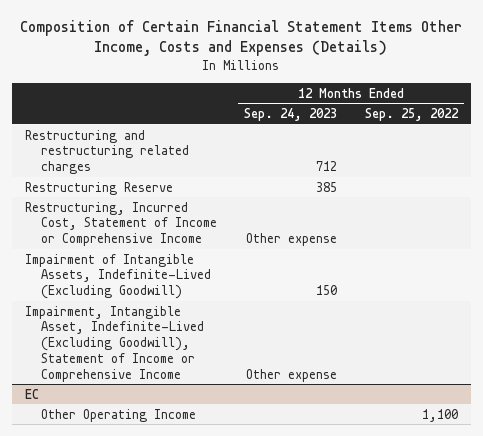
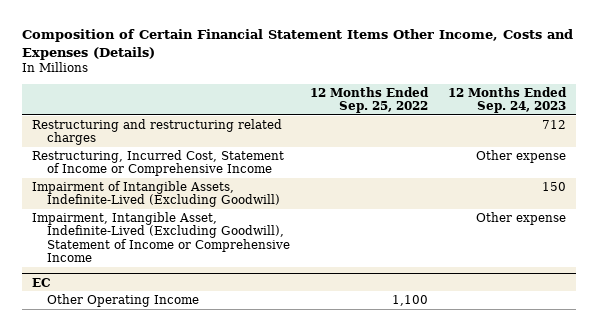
- | 12 Months Ended Sep. 24, 2023 | 12 Months Ended Sep. 25, 2022
+ | 12 Months Ended Sep. 25, 2022 | 12 Months Ended Sep. 24, 2023
- Restructuring Reserve | 385 |

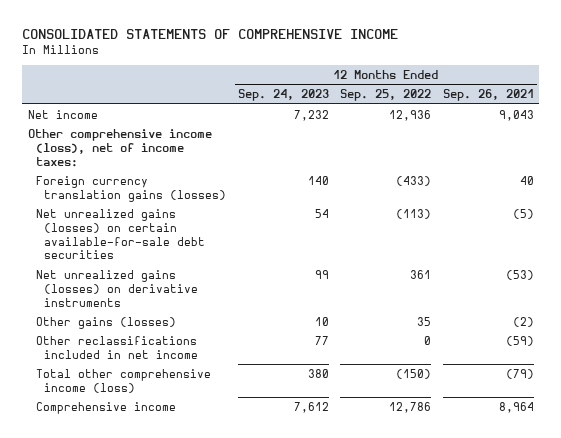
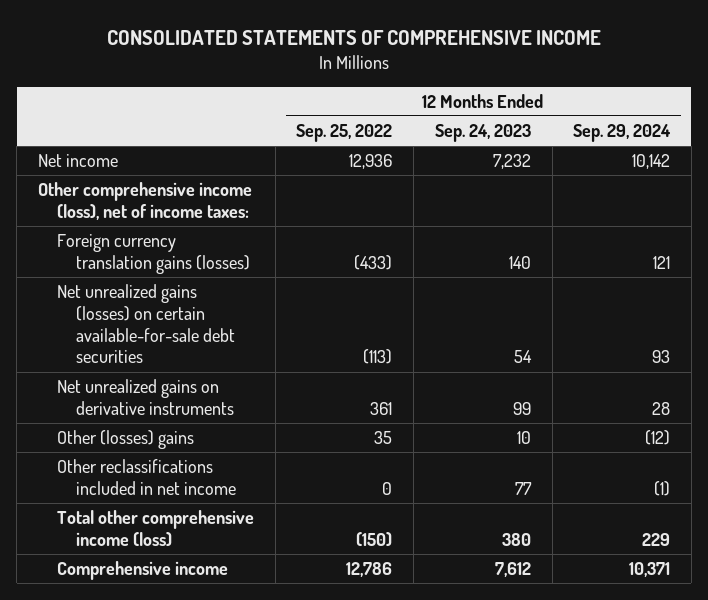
- | 12 Months Ended Sep. 24, 2023 | 12 Months Ended Sep. 25, 2022 | 12 Months Ended Sep. 26, 2021
+ | 12 Months Ended Sep. 25, 2022 | 12 Months Ended Sep. 24, 2023 | 12 Months Ended Sep. 29, 2024
- Net unrealized gains (losses) on derivative instruments | 99 | 361 | (53)
- Other gains (losses) | 10 | 35 | (2)
+ Net unrealized gains on derivative instruments | 361 | 99 | 28
+ Other (losses) gains | 35 | 10 | (12)

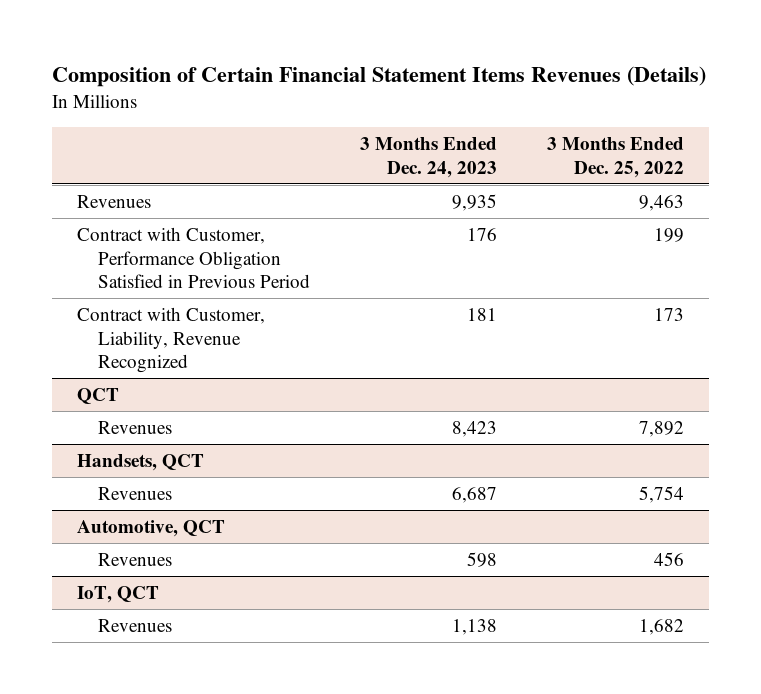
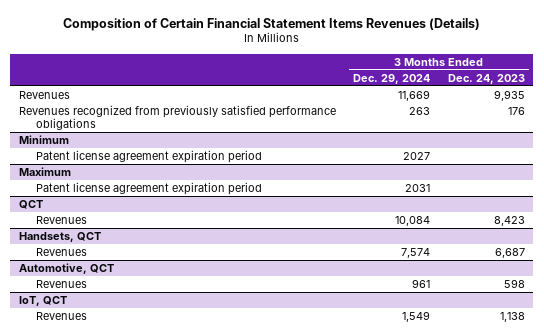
- | 3 Months Ended Dec. 24, 2023 | 3 Months Ended Dec. 25, 2022
+ | 3 Months Ended Dec. 29, 2024 | 3 Months Ended Dec. 24, 2023
- Contract with Customer, Performance Obligation Satisfied in Previous Period | 176 | 199
- Contract with Customer, Liability, Revenue Recognized | 181 | 173
+ Revenues recognized from previously satisfied performance obligations | 263 | 176
+ Minimum
+ Patent license agreement expiration period | 2027 |
+ Maximum
+ Patent license agreement expiration period | 2031 |

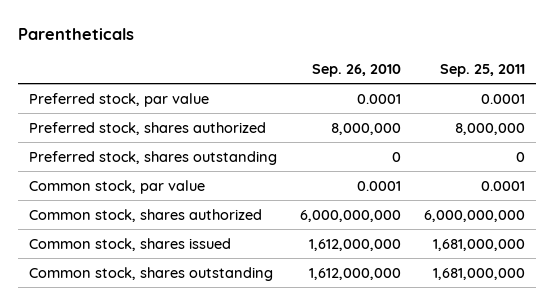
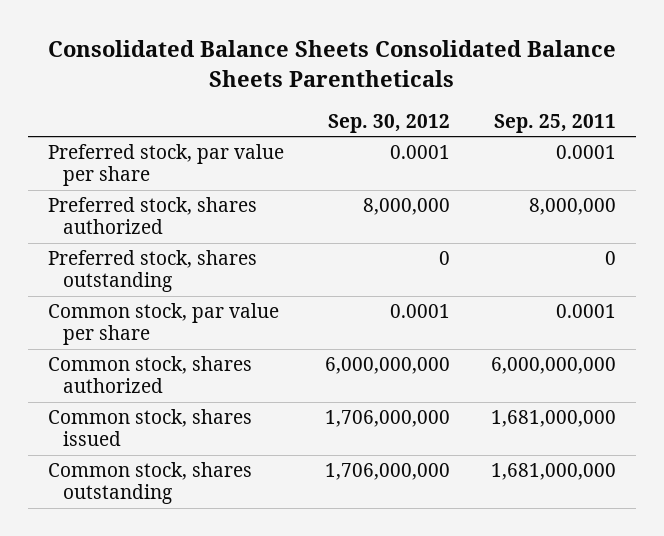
- Parentheticals
+ Consolidated Balance Sheets Consolidated Balance Sheets Parentheticals
- | Sep. 26, 2010 | Sep. 25, 2011
+ | Sep. 30, 2012 | Sep. 25, 2011
- Preferred stock, par value | 0.0001 | 0.0001
+ Preferred stock, par value per share | 0.0001 | 0.0001
- Common stock, par value | 0.0001 | 0.0001
+ Common stock, par value per share | 0.0001 | 0.0001

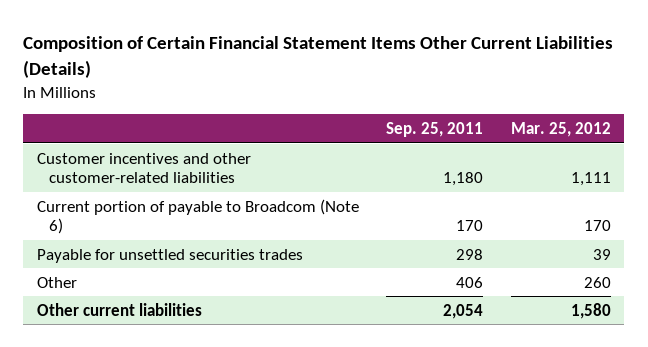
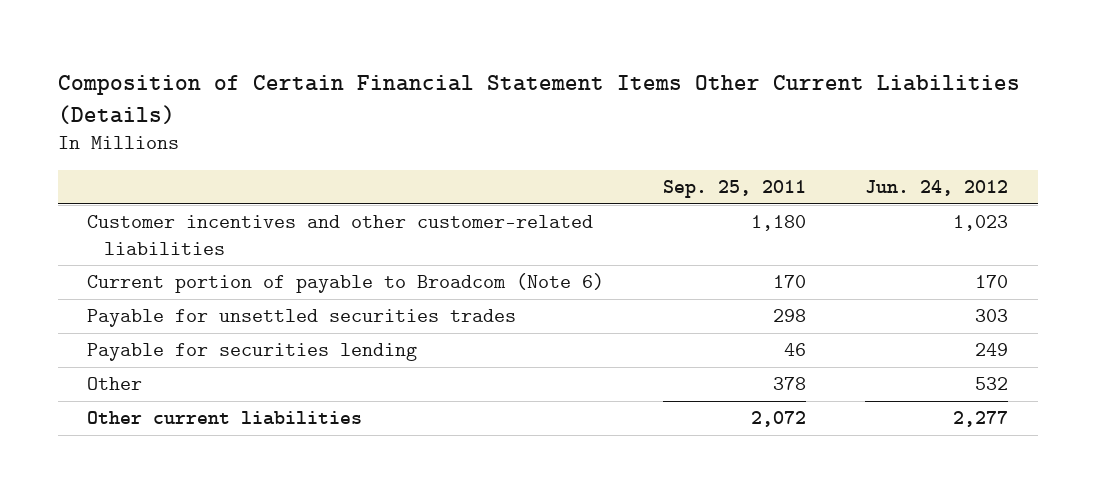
- | Sep. 25, 2011 | Mar. 25, 2012
+ | Sep. 25, 2011 | Jun. 24, 2012
- Other | 406 | 260
- Other current liabilities | 2,054 | 1,580
+ Payable for securities lending | 46 | 249
+ Other | 378 | 532
+ Other current liabilities | 2,072 | 2,277

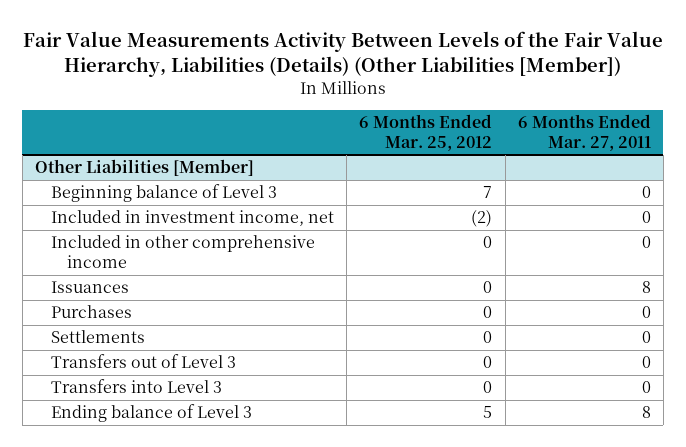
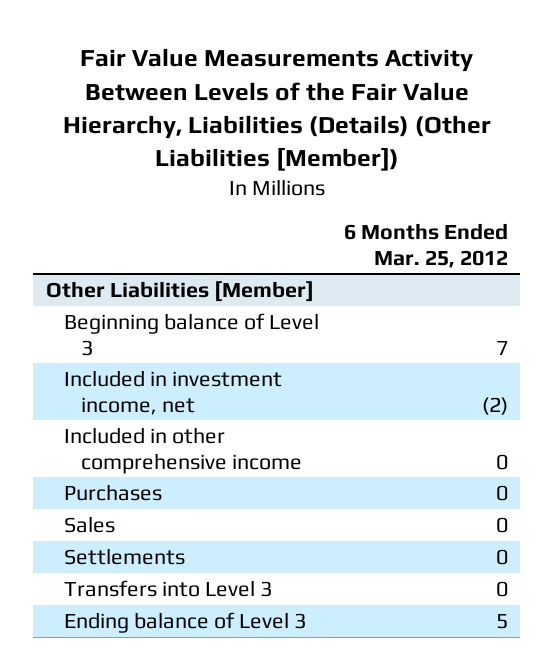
- | 6 Months Ended Mar. 25, 2012 | 6 Months Ended Mar. 27, 2011
+ | 6 Months Ended Mar. 25, 2012
@ Other Liabilities [Member]
- Issuances | 0 | 8
+ Sales | 0
- Transfers out of Level 3 | 0 | 0

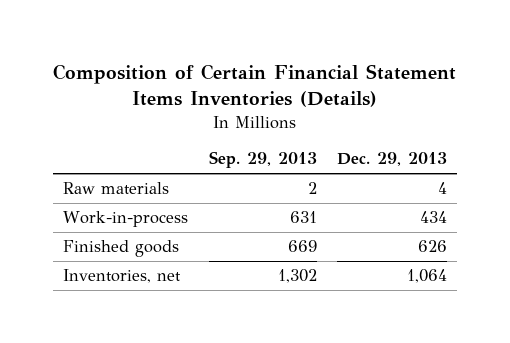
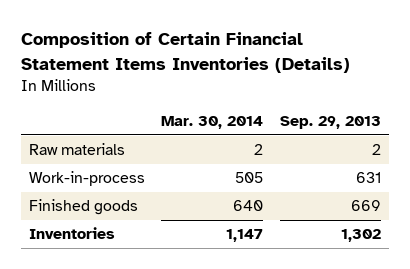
- | Sep. 29, 2013 | Dec. 29, 2013
+ | Mar. 30, 2014 | Sep. 29, 2013
- Inventories, net | 1,302 | 1,064
+ Inventories | 1,147 | 1,302

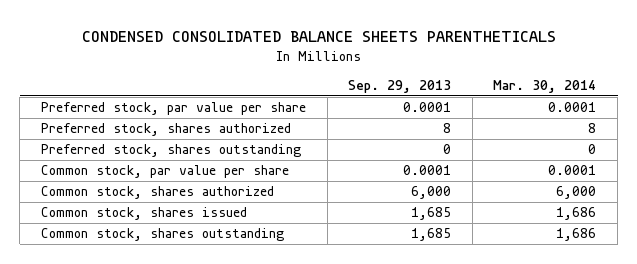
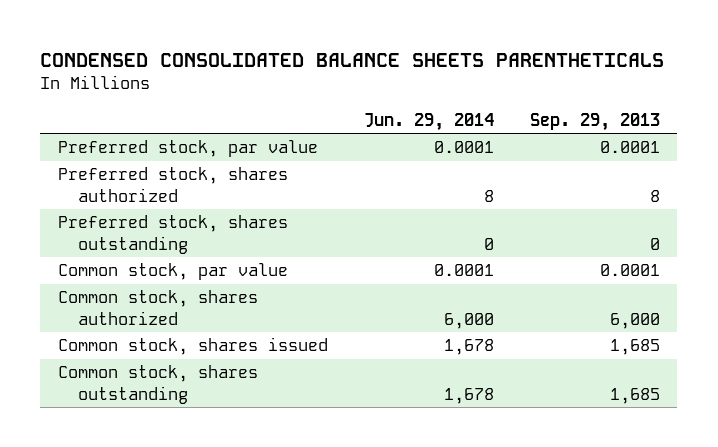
- | Sep. 29, 2013 | Mar. 30, 2014
+ | Jun. 29, 2014 | Sep. 29, 2013
- Preferred stock, par value per share | 0.0001 | 0.0001
+ Preferred stock, par value | 0.0001 | 0.0001
- Common stock, par value per share | 0.0001 | 0.0001
+ Common stock, par value | 0.0001 | 0.0001

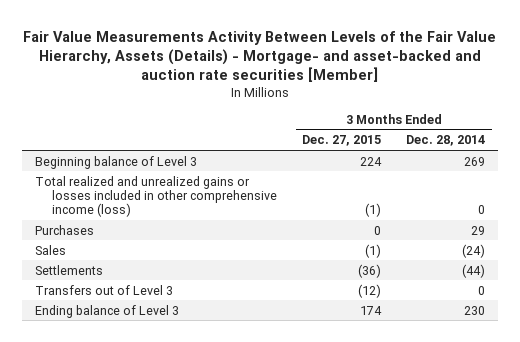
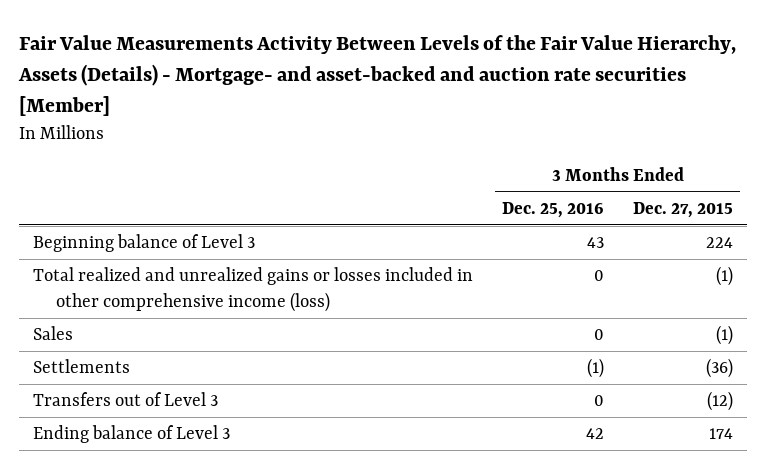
- | 3 Months Ended Dec. 27, 2015 | 3 Months Ended Dec. 28, 2014
+ | 3 Months Ended Dec. 25, 2016 | 3 Months Ended Dec. 27, 2015
- Purchases | 0 | 29

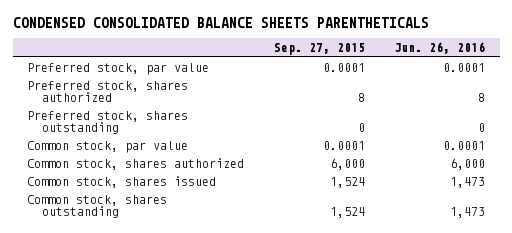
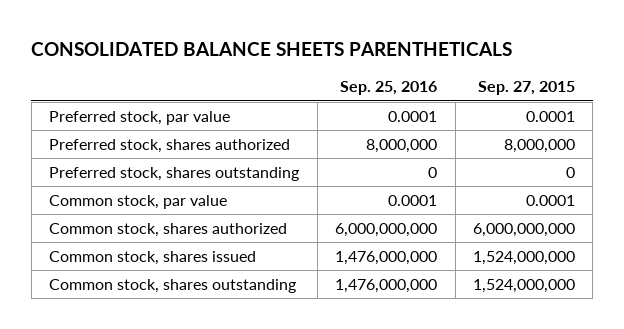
- CONDENSED CONSOLIDATED BALANCE SHEETS PARENTHETICALS
+ CONSOLIDATED BALANCE SHEETS PARENTHETICALS
- | Sep. 27, 2015 | Jun. 26, 2016
+ | Sep. 25, 2016 | Sep. 27, 2015
- Preferred stock, shares authorized | 8 | 8
+ Preferred stock, shares authorized | 8,000,000 | 8,000,000
- Common stock, shares authorized | 6,000 | 6,000
- Common stock, shares issued | 1,524 | 1,473
- Common stock, shares outstanding | 1,524 | 1,473
+ Common stock, shares authorized | 6,000,000,000 | 6,000,000,000
+ Common stock, shares issued | 1,476,000,000 | 1,524,000,000
+ Common stock, shares outstanding | 1,476,000,000 | 1,524,000,000

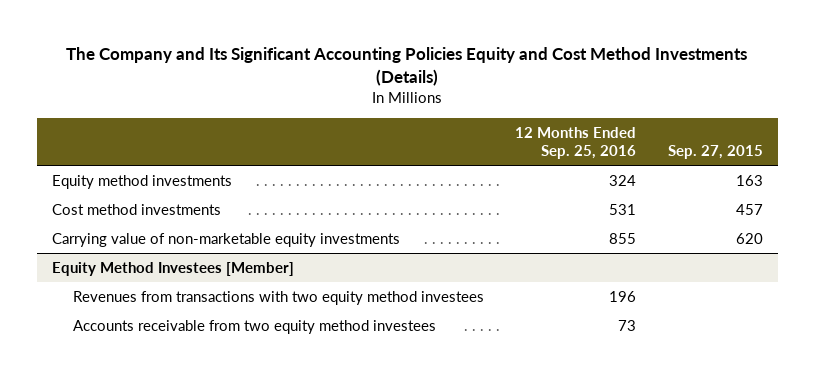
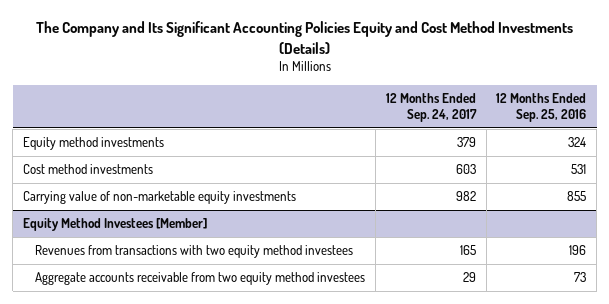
- | 12 Months Ended Sep. 25, 2016 | Sep. 27, 2015
+ | 12 Months Ended Sep. 24, 2017 | 12 Months Ended Sep. 25, 2016
@ Equity Method Investees [Member]
- Accounts receivable from two equity method investees | 73 |
+ Aggregate accounts receivable from two equity method investees | 29 | 73

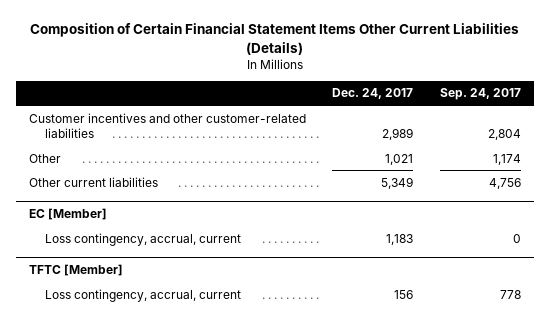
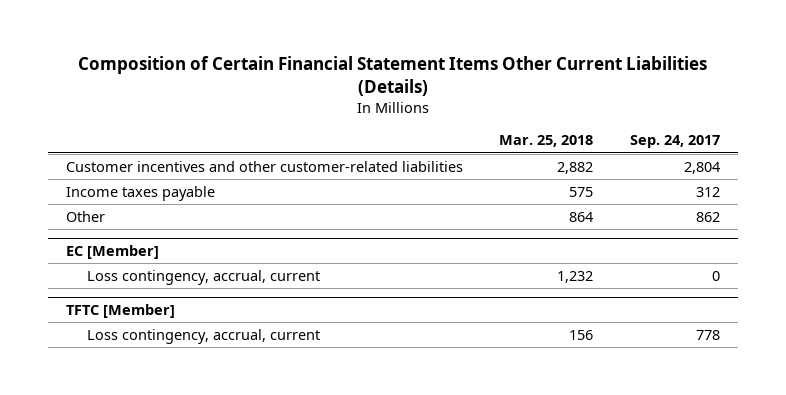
- | Dec. 24, 2017 | Sep. 24, 2017
+ | Mar. 25, 2018 | Sep. 24, 2017
- Other | 1,021 | 1,174
- Other current liabilities | 5,349 | 4,756
+ Income taxes payable | 575 | 312
+ Other | 864 | 862

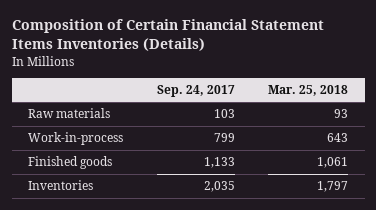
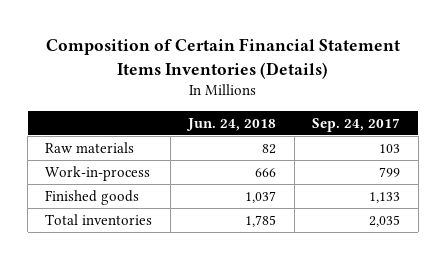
- | Sep. 24, 2017 | Mar. 25, 2018
+ | Jun. 24, 2018 | Sep. 24, 2017
- Inventories | 2,035 | 1,797
+ Total inventories | 1,785 | 2,035

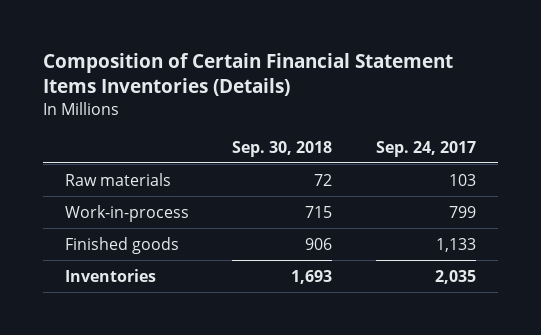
- | Jun. 24, 2018 | Sep. 24, 2017
+ | Sep. 30, 2018 | Sep. 24, 2017
- Total inventories | 1,785 | 2,035
+ Inventories | 1,693 | 2,035

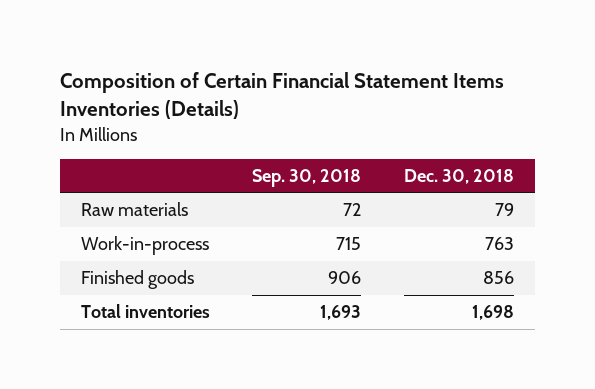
- | Sep. 30, 2018 | Sep. 24, 2017
+ | Sep. 30, 2018 | Dec. 30, 2018
- Inventories | 1,693 | 2,035
+ Total inventories | 1,693 | 1,698

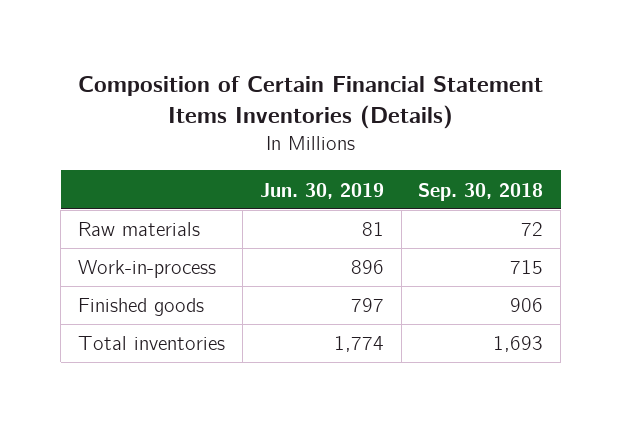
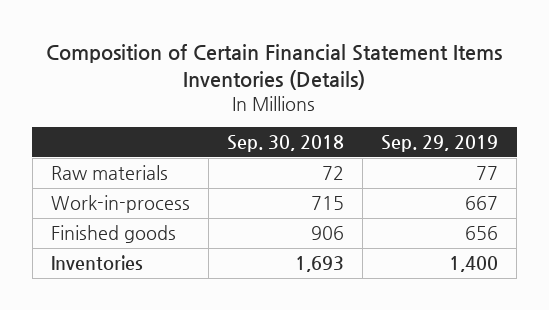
- | Jun. 30, 2019 | Sep. 30, 2018
+ | Sep. 30, 2018 | Sep. 29, 2019
- Total inventories | 1,774 | 1,693
+ Inventories | 1,693 | 1,400

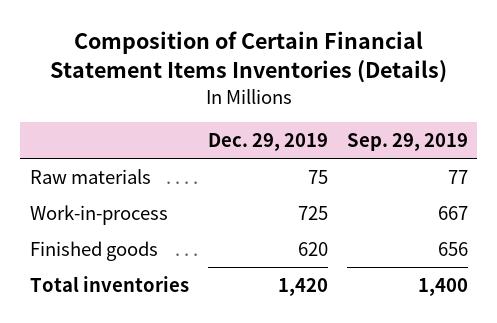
- | Sep. 30, 2018 | Sep. 29, 2019
+ | Dec. 29, 2019 | Sep. 29, 2019
- Inventories | 1,693 | 1,400
+ Total inventories | 1,420 | 1,400

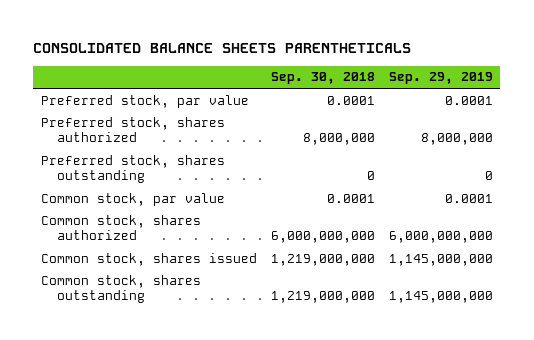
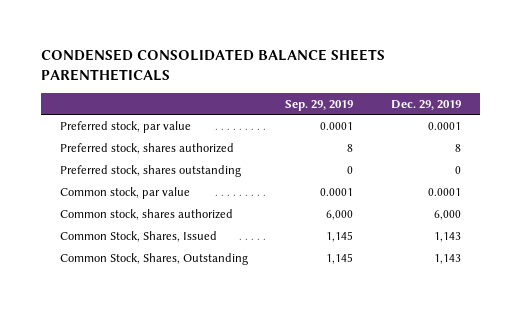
- CONSOLIDATED BALANCE SHEETS PARENTHETICALS
+ CONDENSED CONSOLIDATED BALANCE SHEETS PARENTHETICALS
- | Sep. 30, 2018 | Sep. 29, 2019
+ | Sep. 29, 2019 | Dec. 29, 2019
- Preferred stock, shares authorized | 8,000,000 | 8,000,000
+ Preferred stock, shares authorized | 8 | 8
- Common stock, shares authorized | 6,000,000,000 | 6,000,000,000
- Common stock, shares issued | 1,219,000,000 | 1,145,000,000
- Common stock, shares outstanding | 1,219,000,000 | 1,145,000,000
+ Common stock, shares authorized | 6,000 | 6,000
+ Common Stock, Shares, Issued | 1,145 | 1,143
+ Common Stock, Shares, Outstanding | 1,145 | 1,143

